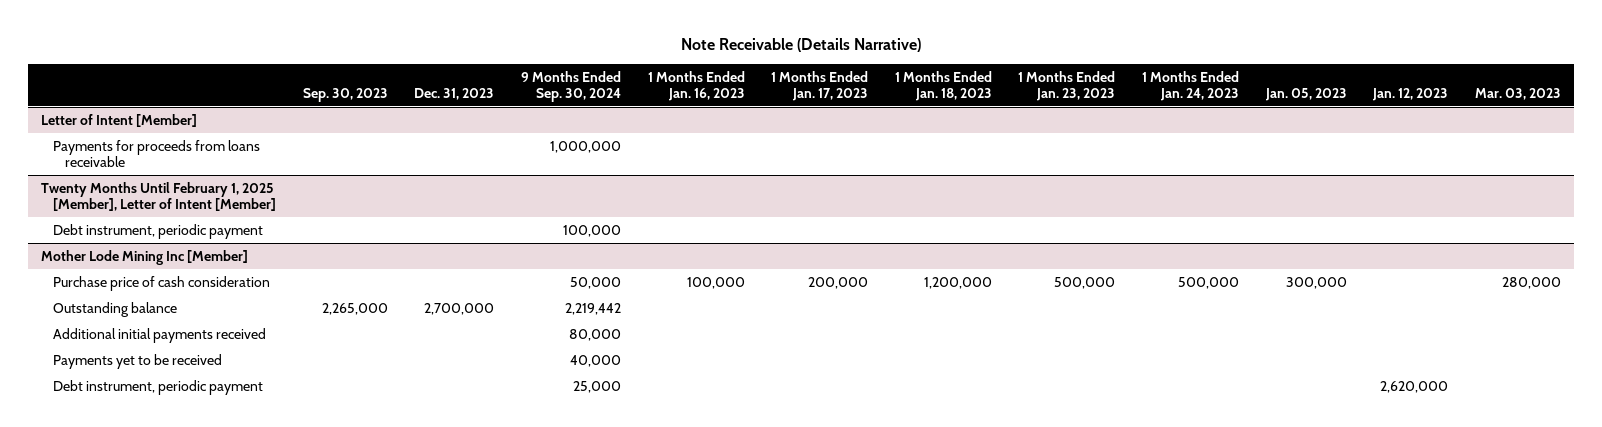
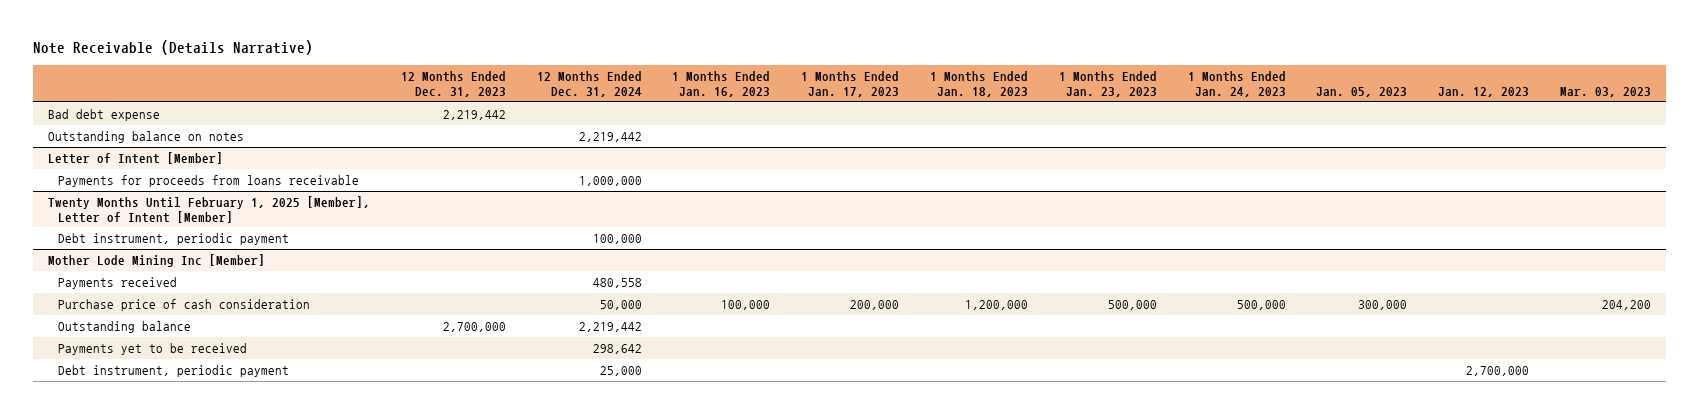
- | Sep. 30, 2023 | Dec. 31, 2023 | 9 Months Ended Sep. 30, 2024 | 1 Months Ended Jan. 16, 2023 | 1 Months Ended Jan. 17, 2023 | 1 Months Ended Jan. 18, 2023 | 1 Months Ended Jan. 23, 2023 | 1 Months Ended Jan. 24, 2023 | Jan. 05, 2023 | Jan. 12, 2023 | Mar. 03, 2023
+ | 12 Months Ended Dec. 31, 2023 | 12 Months Ended Dec. 31, 2024 | 1 Months Ended Jan. 16, 2023 | 1 Months Ended Jan. 17, 2023 | 1 Months Ended Jan. 18, 2023 | 1 Months Ended Jan. 23, 2023 | 1 Months Ended Jan. 24, 2023 | Jan. 05, 2023 | Jan. 12, 2023 | Mar. 03, 2023
+ Bad debt expense | 2,219,442 | | | | | | | | |
+ Outstanding balance on notes | | 2,219,442 | | | | | | | |
@ Mother Lode Mining Inc [Member]
- Purchase price of cash consideration | | | 50,000 | 100,000 | 200,000 | 1,200,000 | 500,000 | 500,000 | 300,000 | | 280,000
+ Payments received | | 480,558 | | | | | | | |
+ Purchase price of cash consideration | | 50,000 | 100,000 | 200,000 | 1,200,000 | 500,000 | 500,000 | 300,000 | | 204,200
- Additional initial payments received | | | 80,000 | | | | | | | |
- Debt instrument, periodic payment | | | 25,000 | | | | | | | 2,620,000 |
+ Debt instrument, periodic payment | | 25,000 | | | | | | | 2,700,000 |

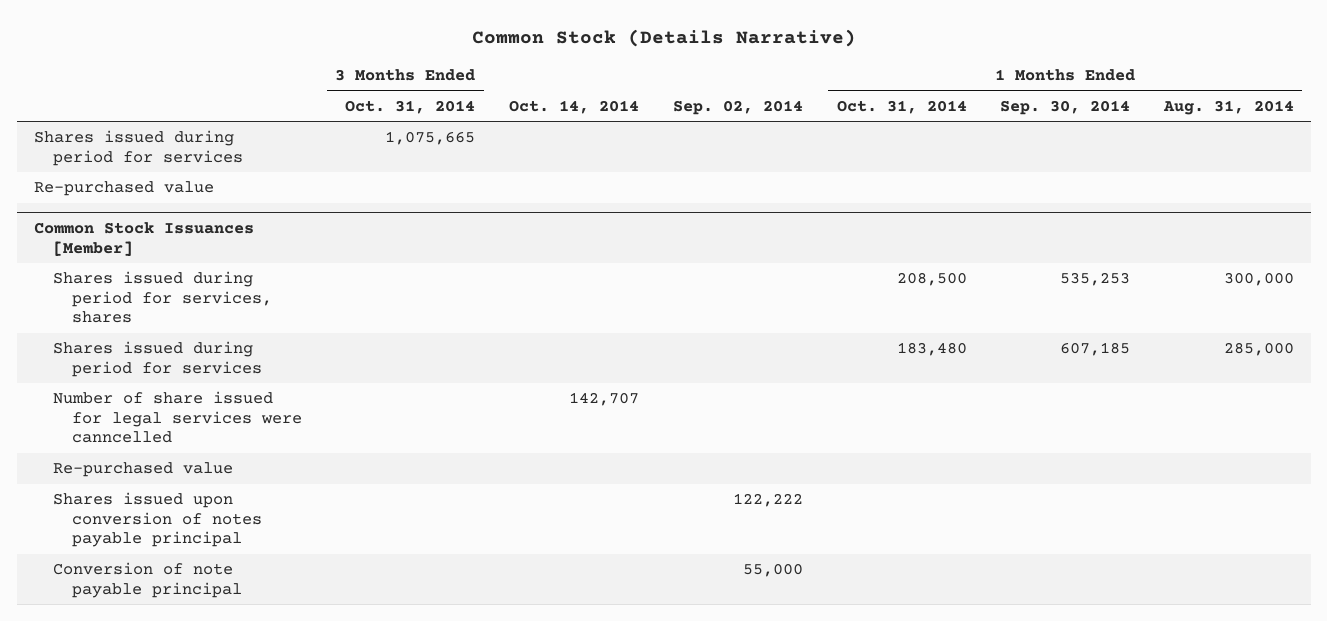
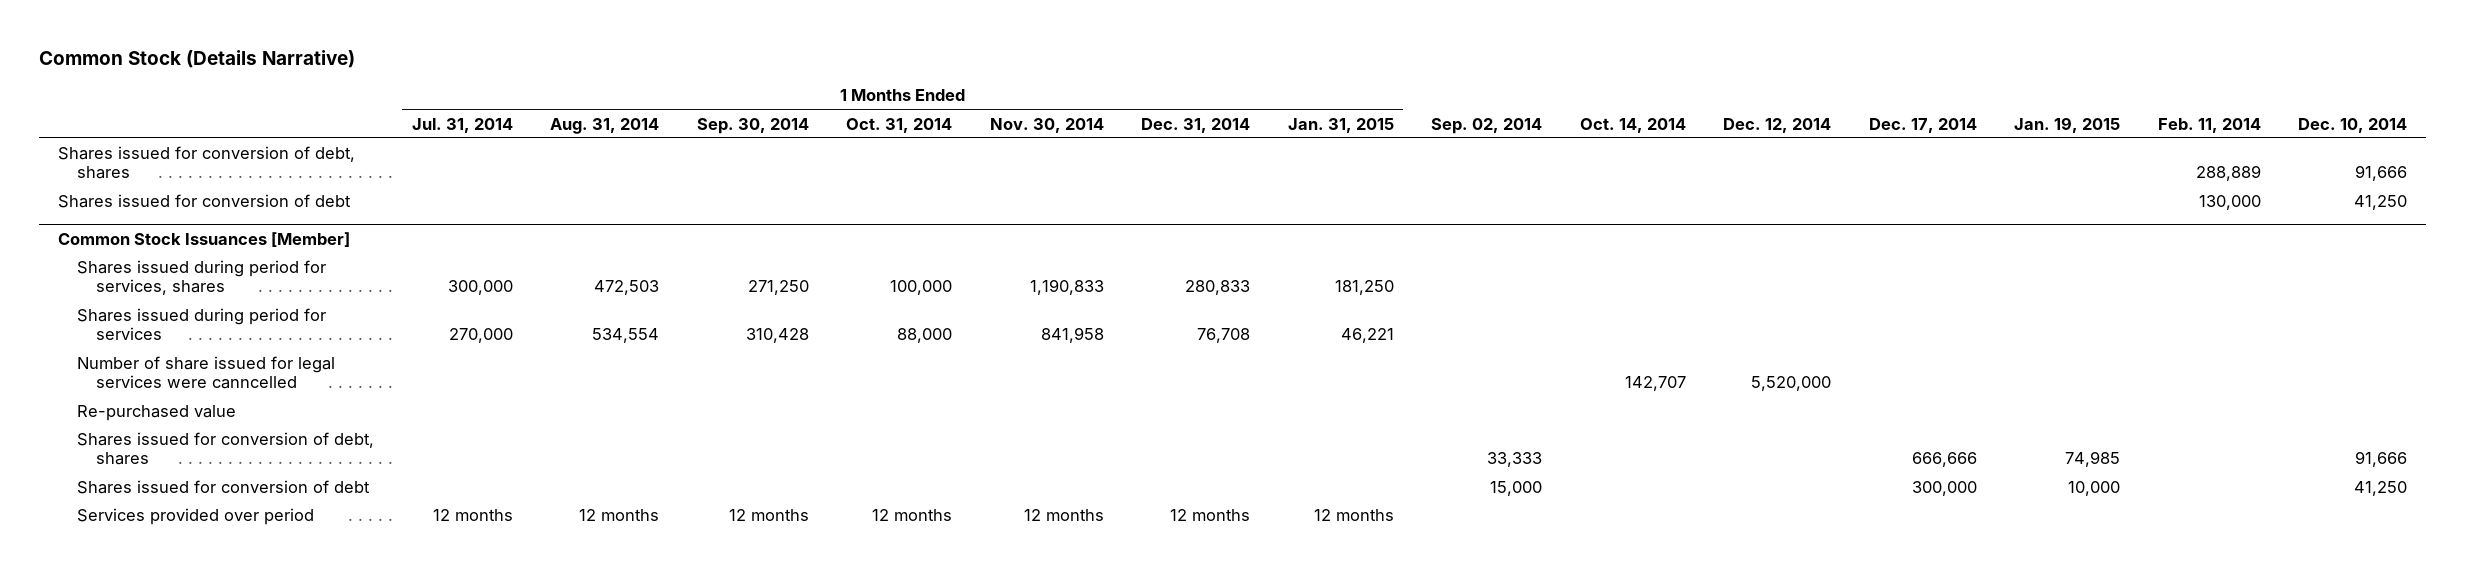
- | 3 Months Ended Oct. 31, 2014 | Oct. 14, 2014 | Sep. 02, 2014 | 1 Months Ended Oct. 31, 2014 | 1 Months Ended Sep. 30, 2014 | 1 Months Ended Aug. 31, 2014
+ | 1 Months Ended Jul. 31, 2014 | 1 Months Ended Aug. 31, 2014 | 1 Months Ended Sep. 30, 2014 | 1 Months Ended Oct. 31, 2014 | 1 Months Ended Nov. 30, 2014 | 1 Months Ended Dec. 31, 2014 | 1 Months Ended Jan. 31, 2015 | Sep. 02, 2014 | Oct. 14, 2014 | Dec. 12, 2014 | Dec. 17, 2014 | Jan. 19, 2015 | Feb. 11, 2014 | Dec. 10, 2014
- Shares issued during period for services | 1,075,665 | | | | |
- Re-purchased value
+ Shares issued for conversion of debt, shares | | | | | | | | | | | | | 288,889 | 91,666
+ Shares issued for conversion of debt | | | | | | | | | | | | | 130,000 | 41,250
@ Common Stock Issuances [Member]
- Shares issued during period for services, shares | | | | 208,500 | 535,253 | 300,000
- Shares issued during period for services | | | | 183,480 | 607,185 | 285,000
+ Shares issued during period for services, shares | 300,000 | 472,503 | 271,250 | 100,000 | 1,190,833 | 280,833 | 181,250 | | | | | | |
+ Shares issued during period for services | 270,000 | 534,554 | 310,428 | 88,000 | 841,958 | 76,708 | 46,221 | | | | | | |
- Shares issued upon conversion of notes payable principal | | | 122,222 | | |
- Conversion of note payable principal | | | 55,000 | | |
+ Shares issued for conversion of debt, shares | | | | | | | | 33,333 | | | 666,666 | 74,985 | | 91,666
+ Shares issued for conversion of debt | | | | | | | | 15,000 | | | 300,000 | 10,000 | | 41,250
+ Services provided over period | 12 months | 12 months | 12 months | 12 months | 12 months | 12 months | 12 months | | | | | | |

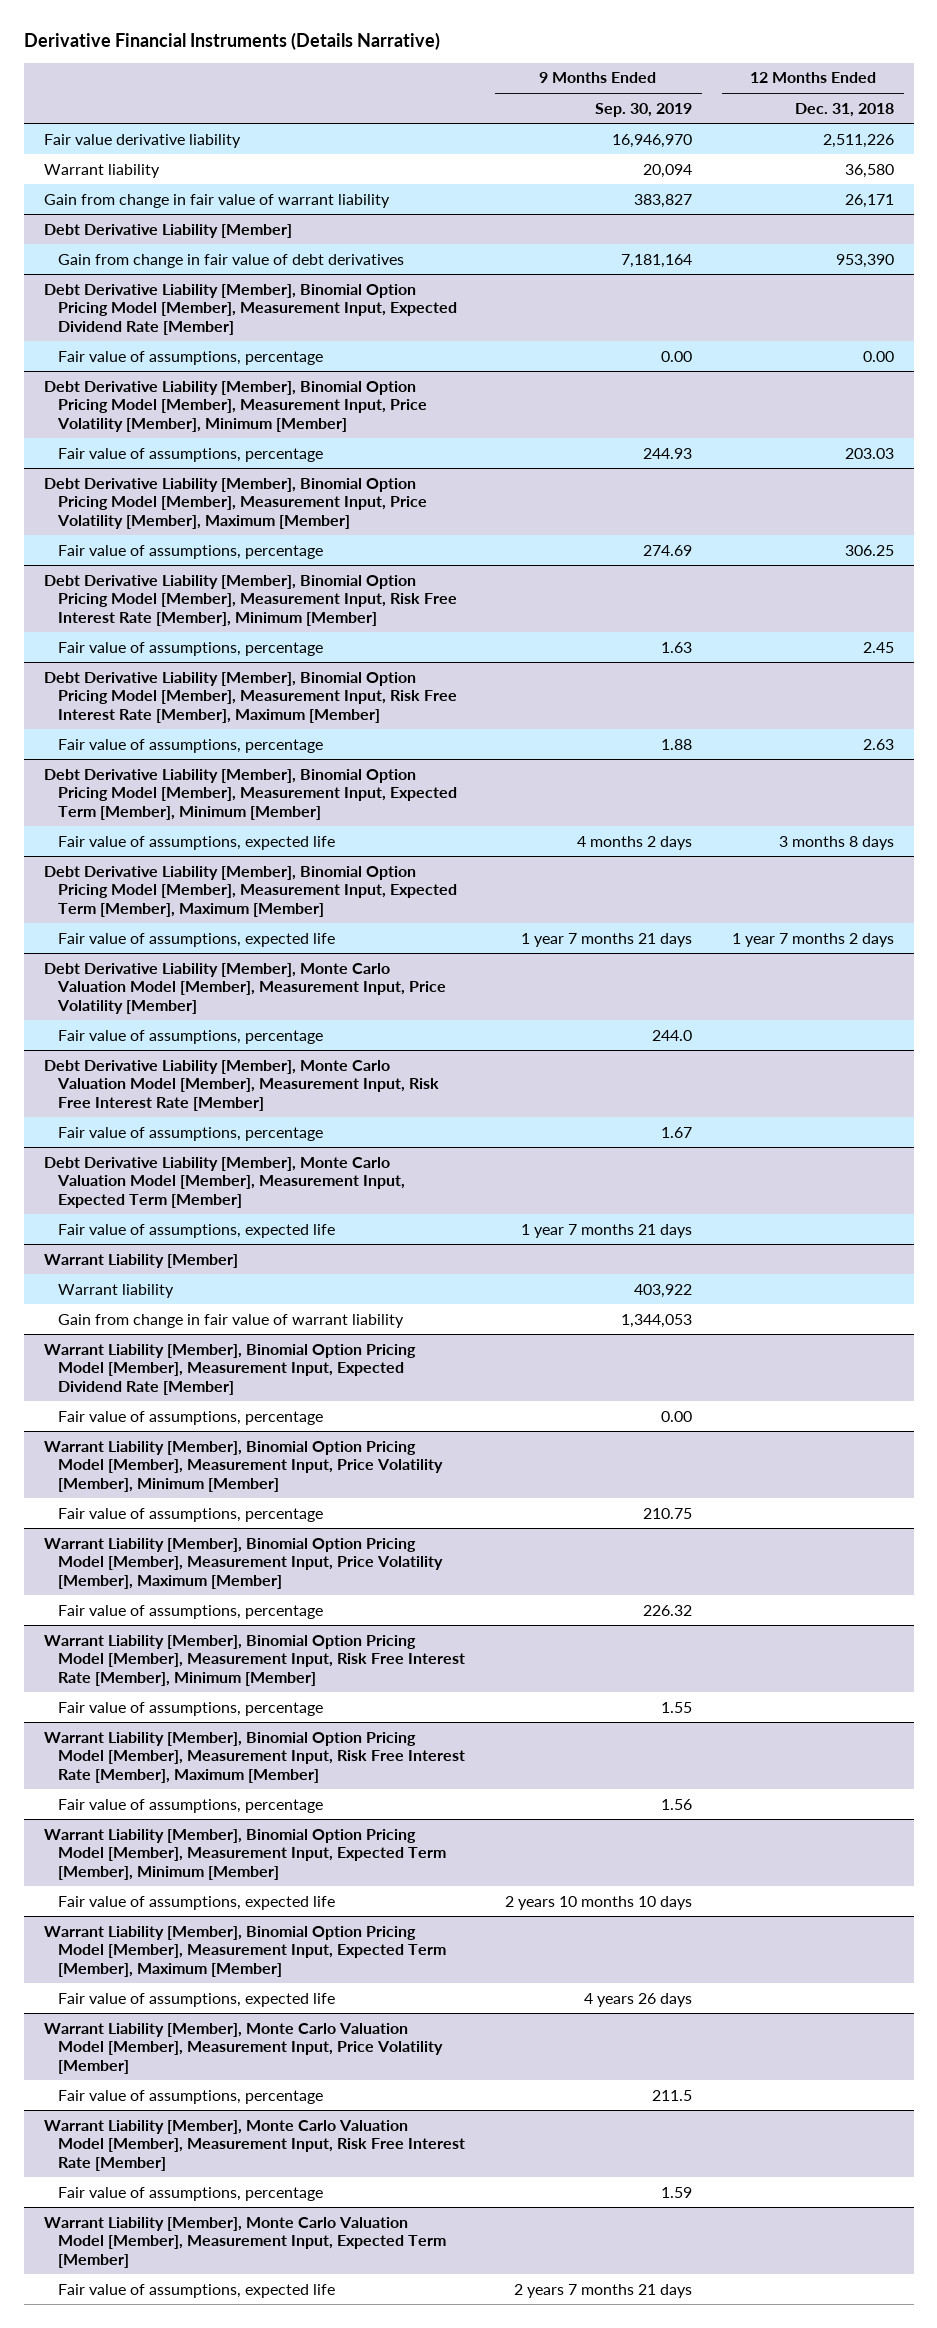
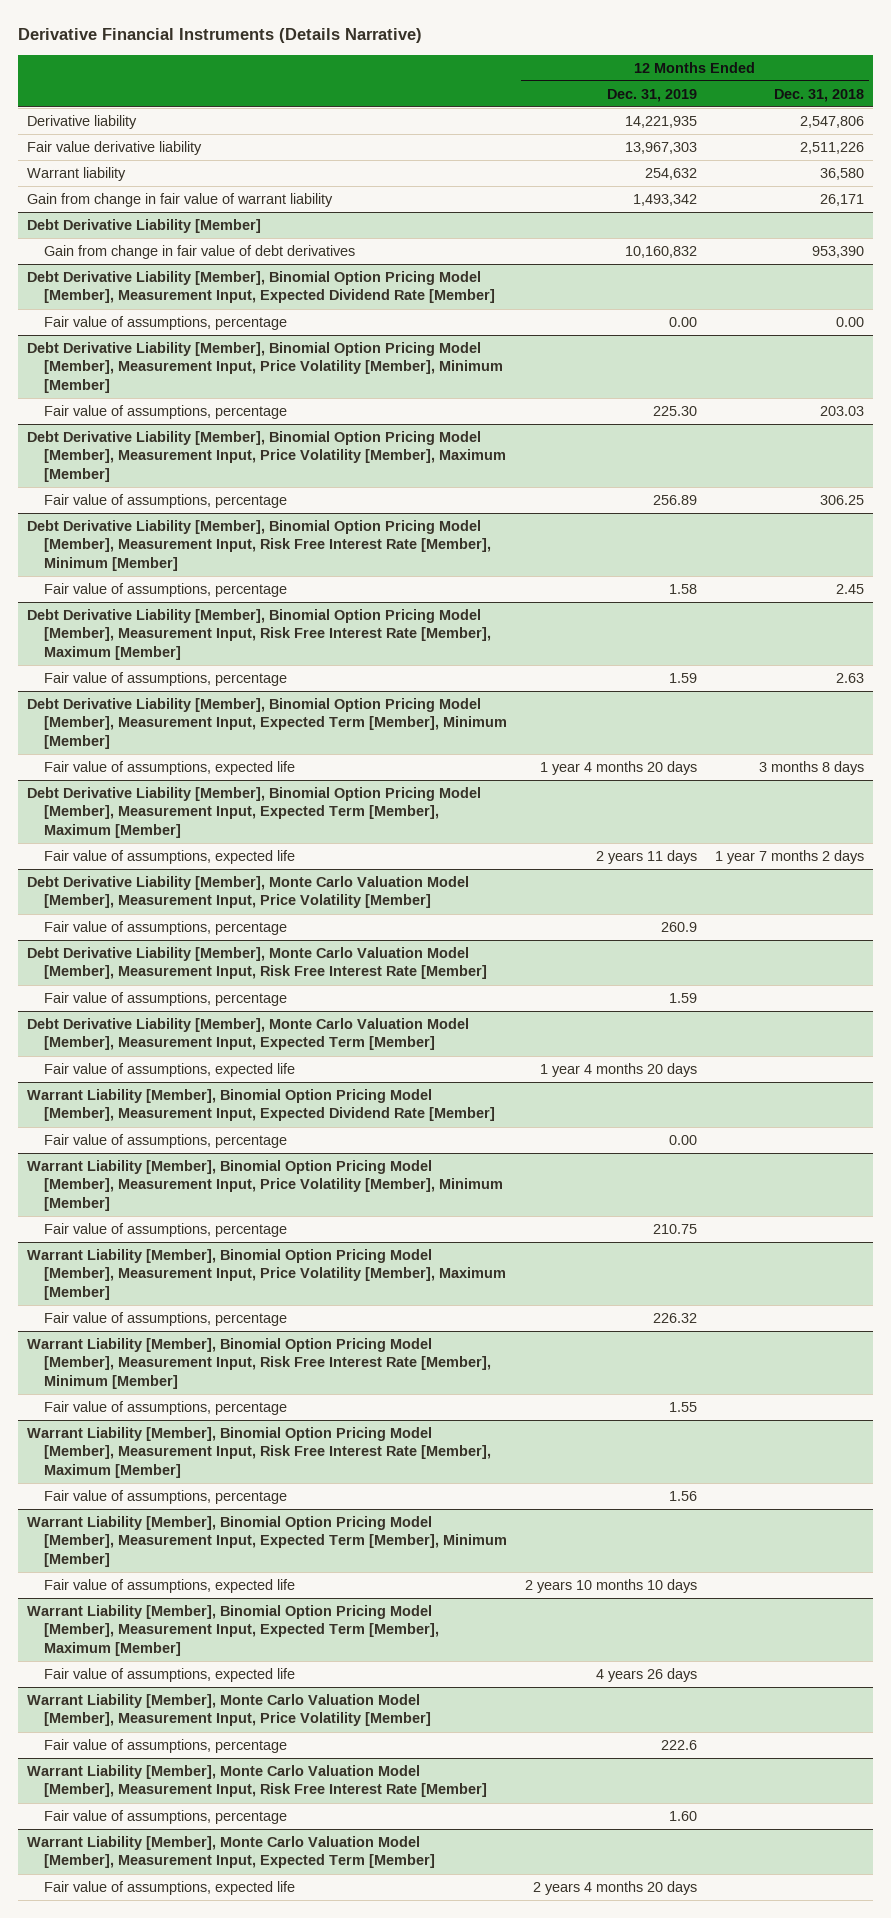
- | 9 Months Ended Sep. 30, 2019 | 12 Months Ended Dec. 31, 2018
+ | 12 Months Ended Dec. 31, 2019 | 12 Months Ended Dec. 31, 2018
+ Derivative liability | 14,221,935 | 2,547,806
- Warrant Liability [Member]
- Warrant liability | 403,922 |
- Gain from change in fair value of warrant liability | 1,344,053 |

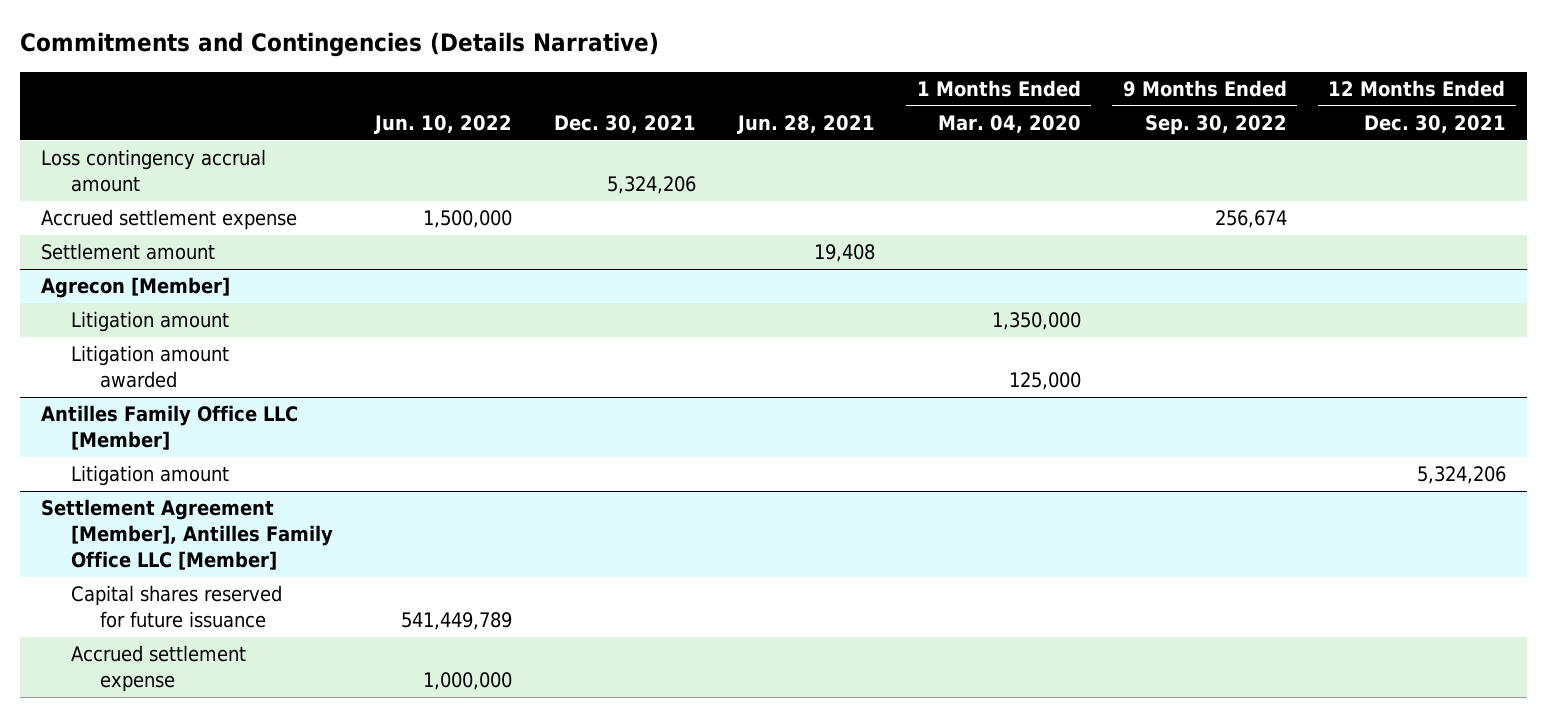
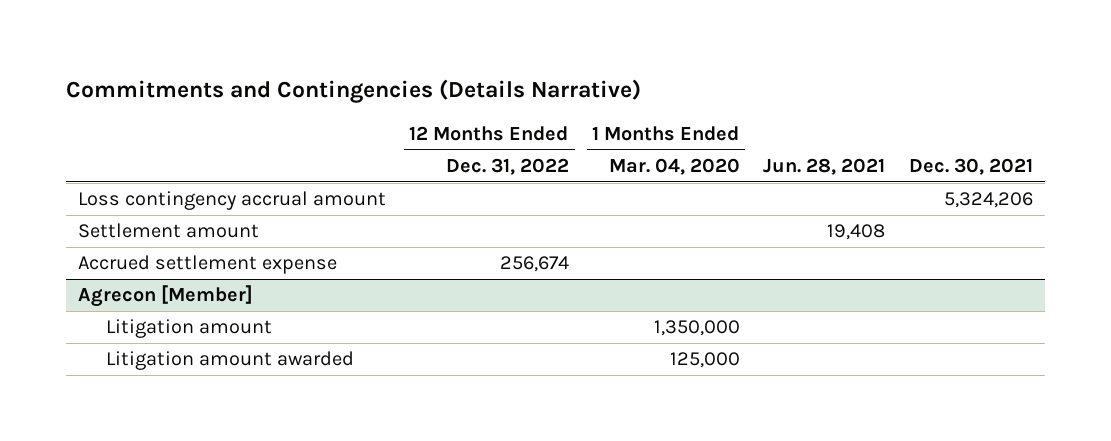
- | Jun. 10, 2022 | Dec. 30, 2021 | Jun. 28, 2021 | 1 Months Ended Mar. 04, 2020 | 9 Months Ended Sep. 30, 2022 | 12 Months Ended Dec. 30, 2021
+ | 12 Months Ended Dec. 31, 2022 | 1 Months Ended Mar. 04, 2020 | Jun. 28, 2021 | Dec. 30, 2021
moved down: Accrued settlement expense | 256,674 | | |
- Antilles Family Office LLC [Member]
- Litigation amount | | | | | | 5,324,206
- Settlement Agreement [Member], Antilles Family Office LLC [Member]
- Capital shares reserved for future issuance | 541,449,789 | | | | |
- Accrued settlement expense | 1,000,000 | | | | |

